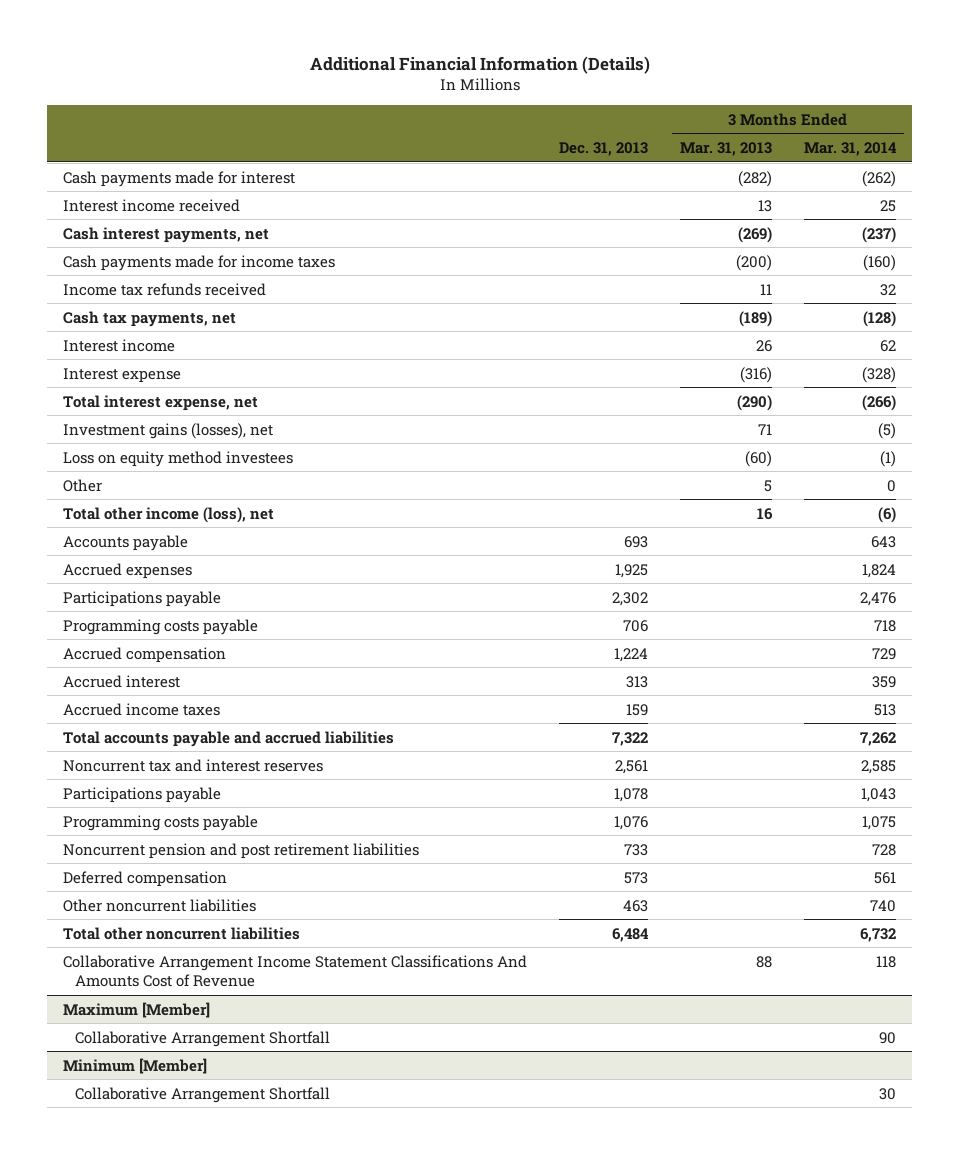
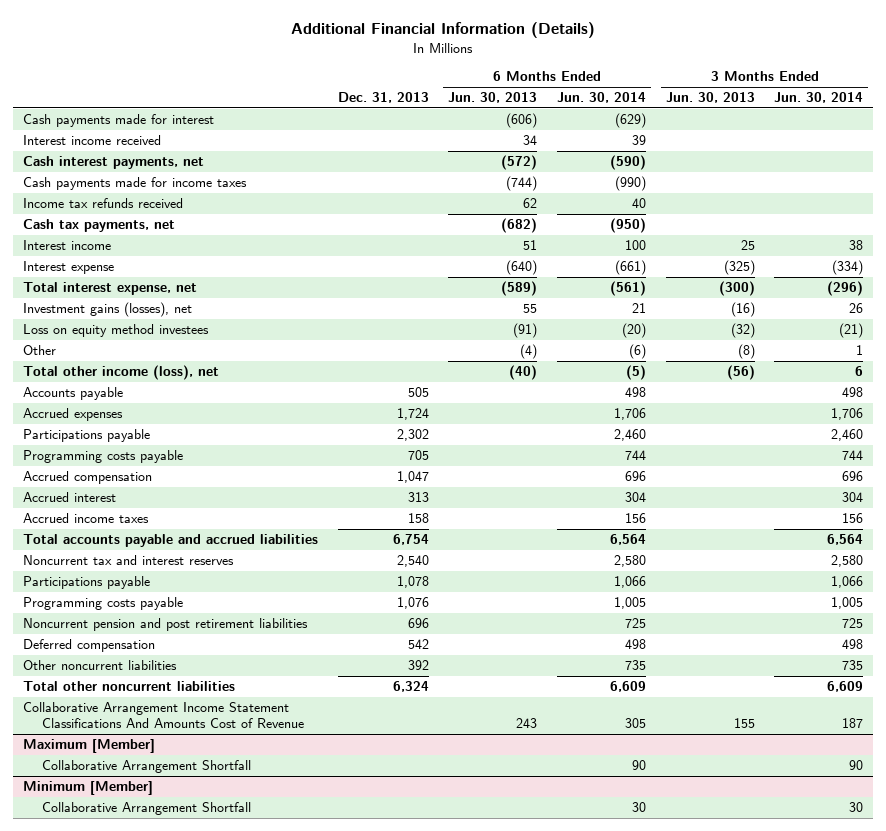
- | Dec. 31, 2013 | 3 Months Ended Mar. 31, 2013 | 3 Months Ended Mar. 31, 2014
+ | Dec. 31, 2013 | 6 Months Ended Jun. 30, 2013 | 6 Months Ended Jun. 30, 2014 | 3 Months Ended Jun. 30, 2013 | 3 Months Ended Jun. 30, 2014
- Accounts payable | 693 | | 643
- Accrued expenses | 1,925 | | 1,824
+ Accounts payable | 505 | | 498 | | 498
+ Accrued expenses | 1,724 | | 1,706 | | 1,706
- Programming costs payable | 706 | | 718
- Accrued compensation | 1,224 | | 729
+ Programming costs payable | 705 | | 744 | | 744
+ Accrued compensation | 1,047 | | 696 | | 696
- Accrued income taxes | 159 | | 513
- Total accounts payable and accrued liabilities | 7,322 | | 7,262
- Noncurrent tax and interest reserves | 2,561 | | 2,585
+ Accrued income taxes | 158 | | 156 | | 156
+ Total accounts payable and accrued liabilities | 6,754 | | 6,564 | | 6,564
+ Noncurrent tax and interest reserves | 2,540 | | 2,580 | | 2,580
- Noncurrent pension and post retirement liabilities | 733 | | 728
- Deferred compensation | 573 | | 561
- Other noncurrent liabilities | 463 | | 740
- Total other noncurrent liabilities | 6,484 | | 6,732
+ Noncurrent pension and post retirement liabilities | 696 | | 725 | | 725
+ Deferred compensation | 542 | | 498 | | 498
+ Other noncurrent liabilities | 392 | | 735 | | 735
+ Total other noncurrent liabilities | 6,324 | | 6,609 | | 6,609

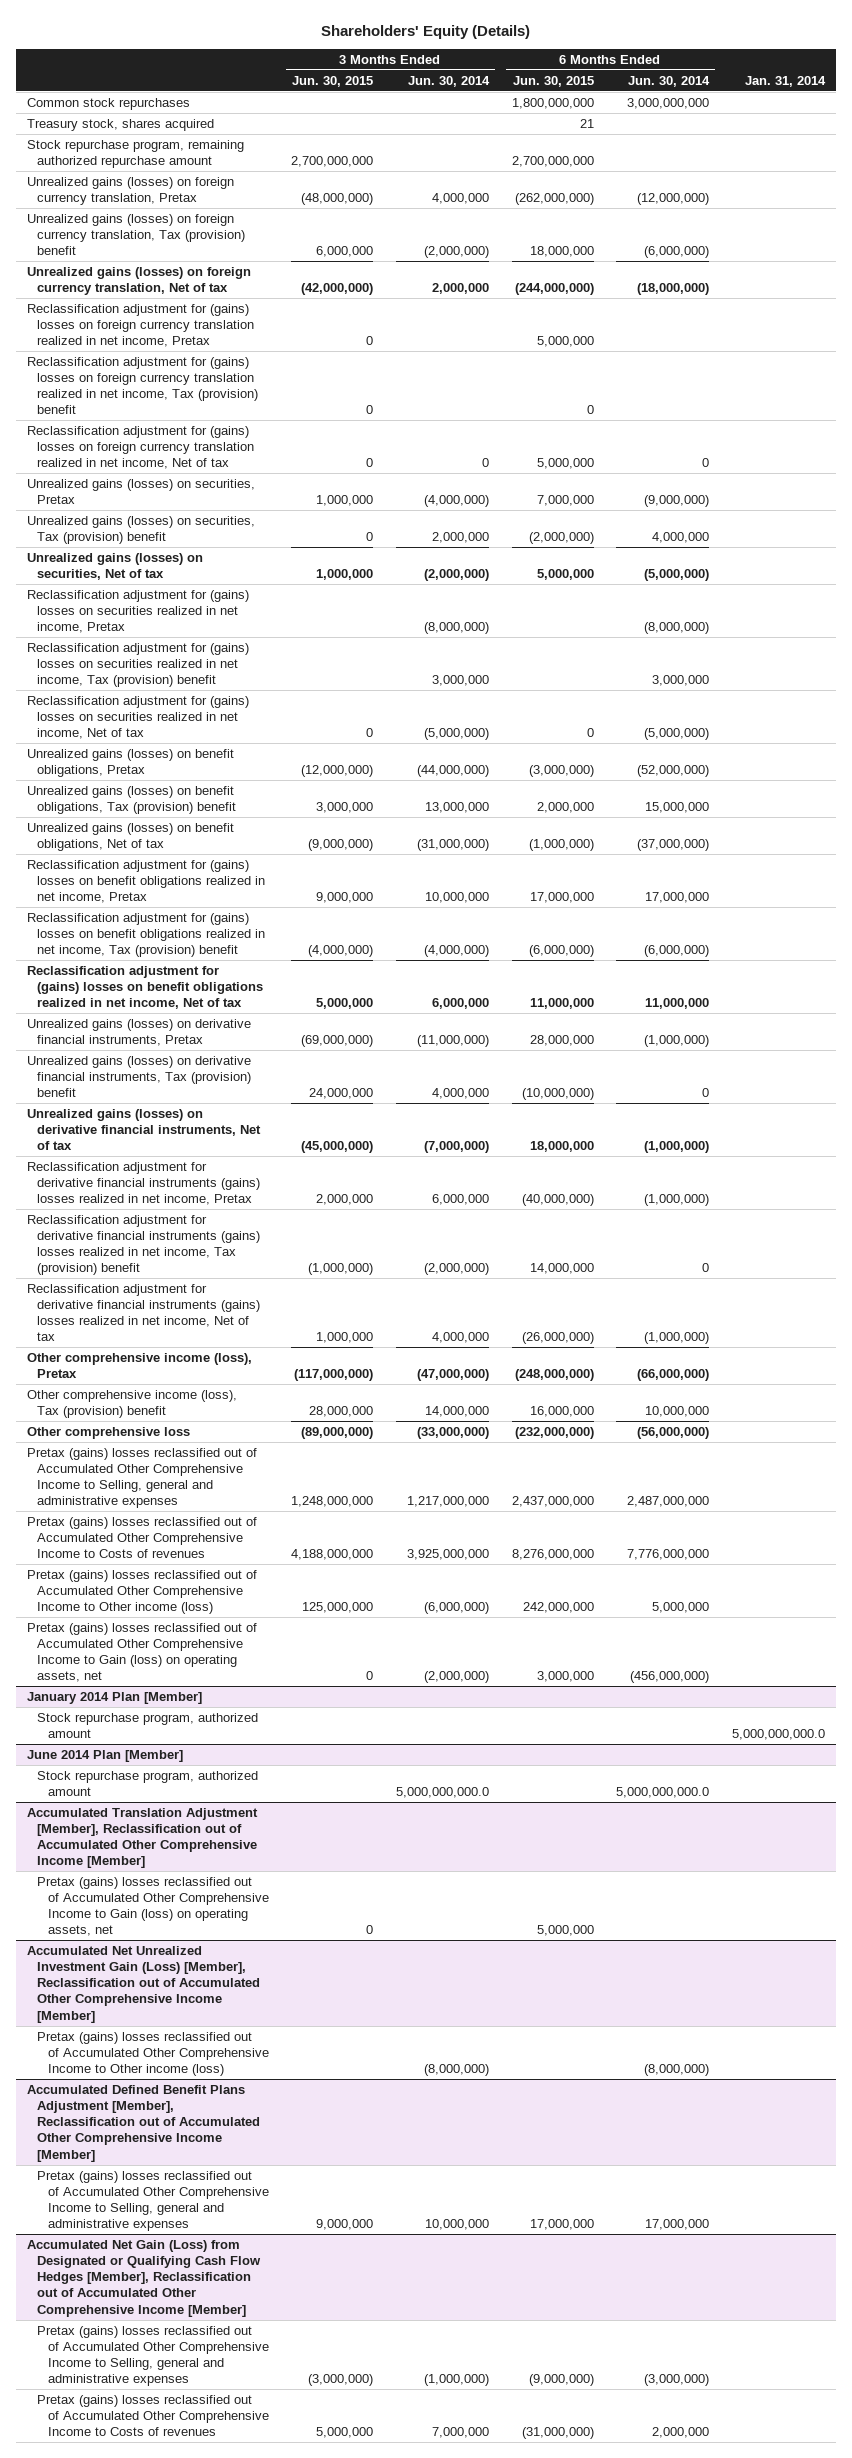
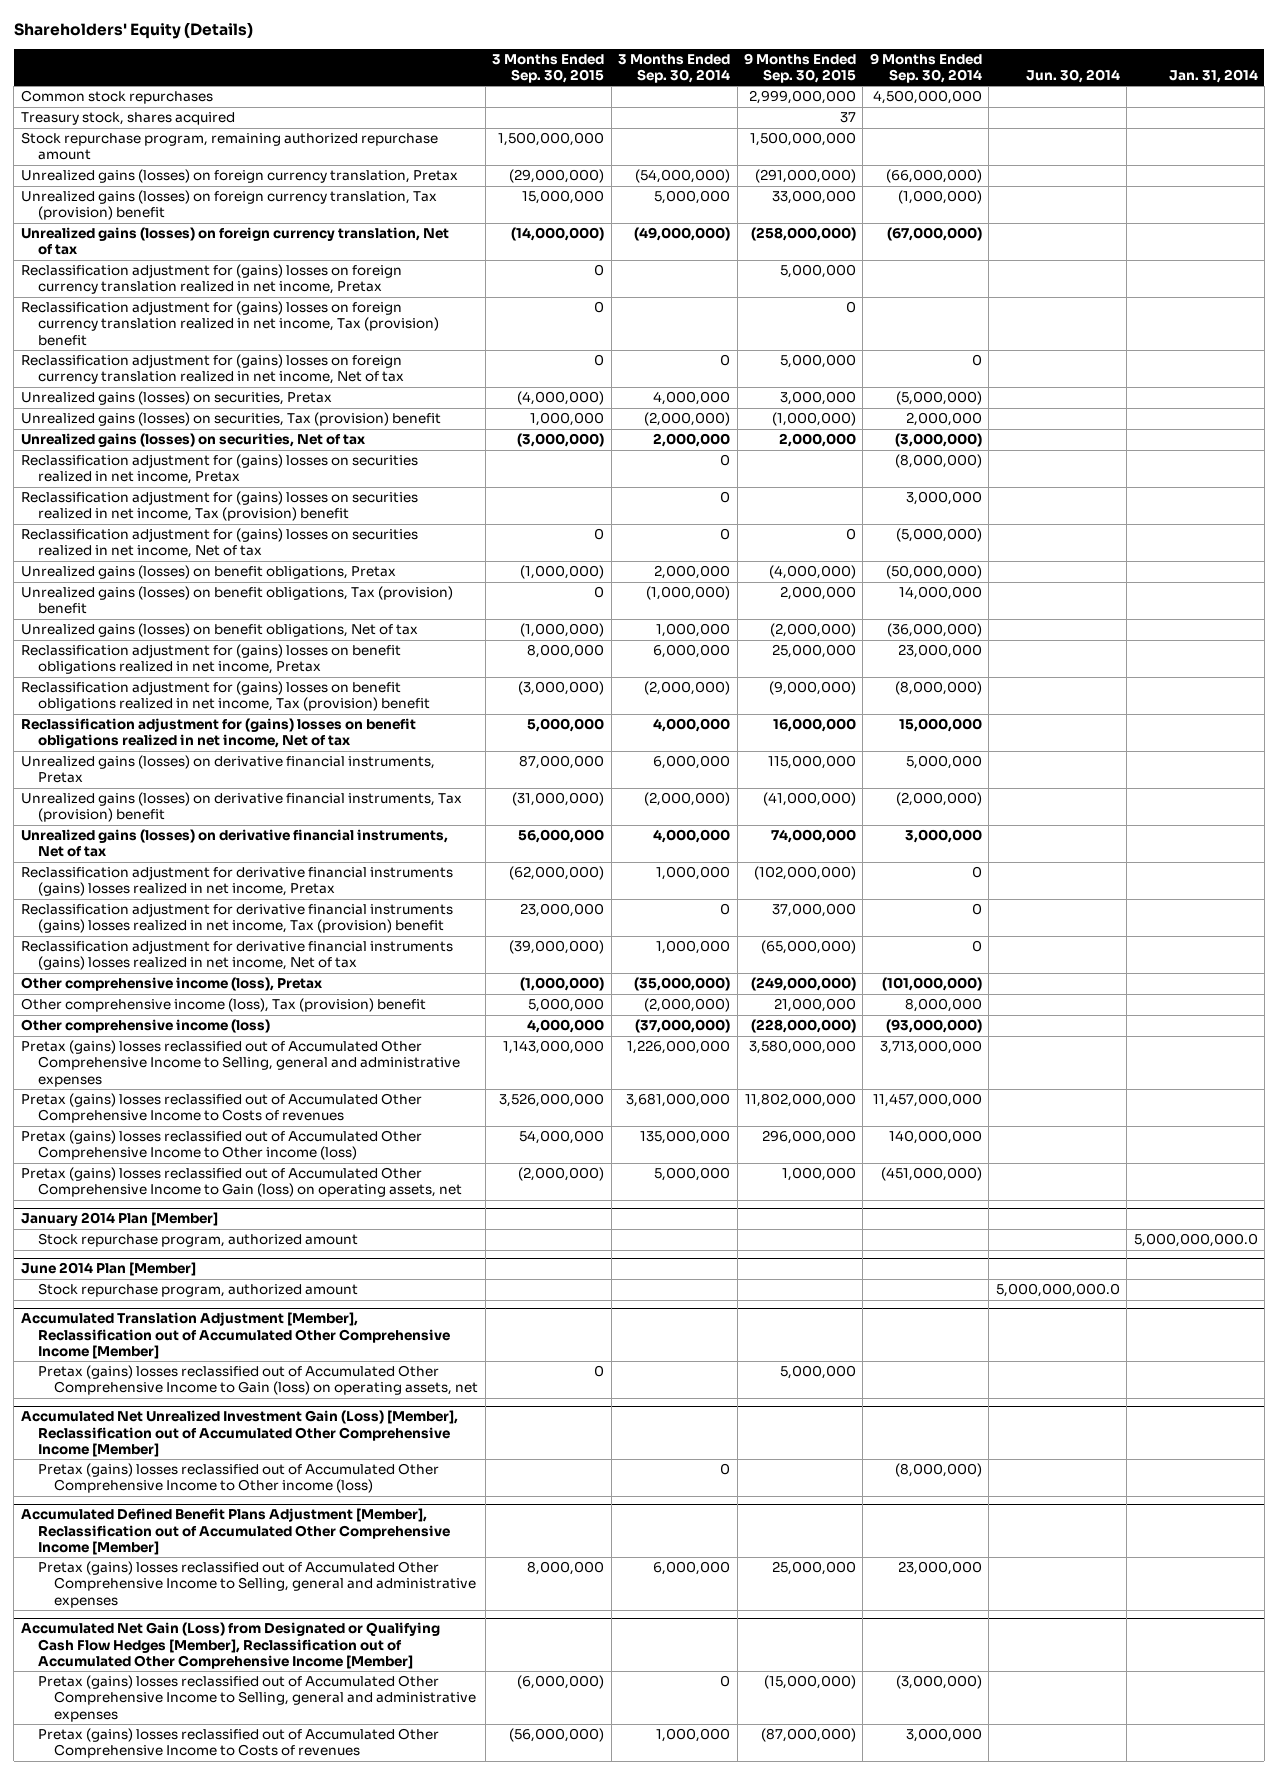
- | 3 Months Ended Jun. 30, 2015 | 3 Months Ended Jun. 30, 2014 | 6 Months Ended Jun. 30, 2015 | 6 Months Ended Jun. 30, 2014 | Jan. 31, 2014
+ | 3 Months Ended Sep. 30, 2015 | 3 Months Ended Sep. 30, 2014 | 9 Months Ended Sep. 30, 2015 | 9 Months Ended Sep. 30, 2014 | Jun. 30, 2014 | Jan. 31, 2014
- Other comprehensive loss | (89,000,000) | (33,000,000) | (232,000,000) | (56,000,000) |
+ Other comprehensive income (loss) | 4,000,000 | (37,000,000) | (228,000,000) | (93,000,000) | |

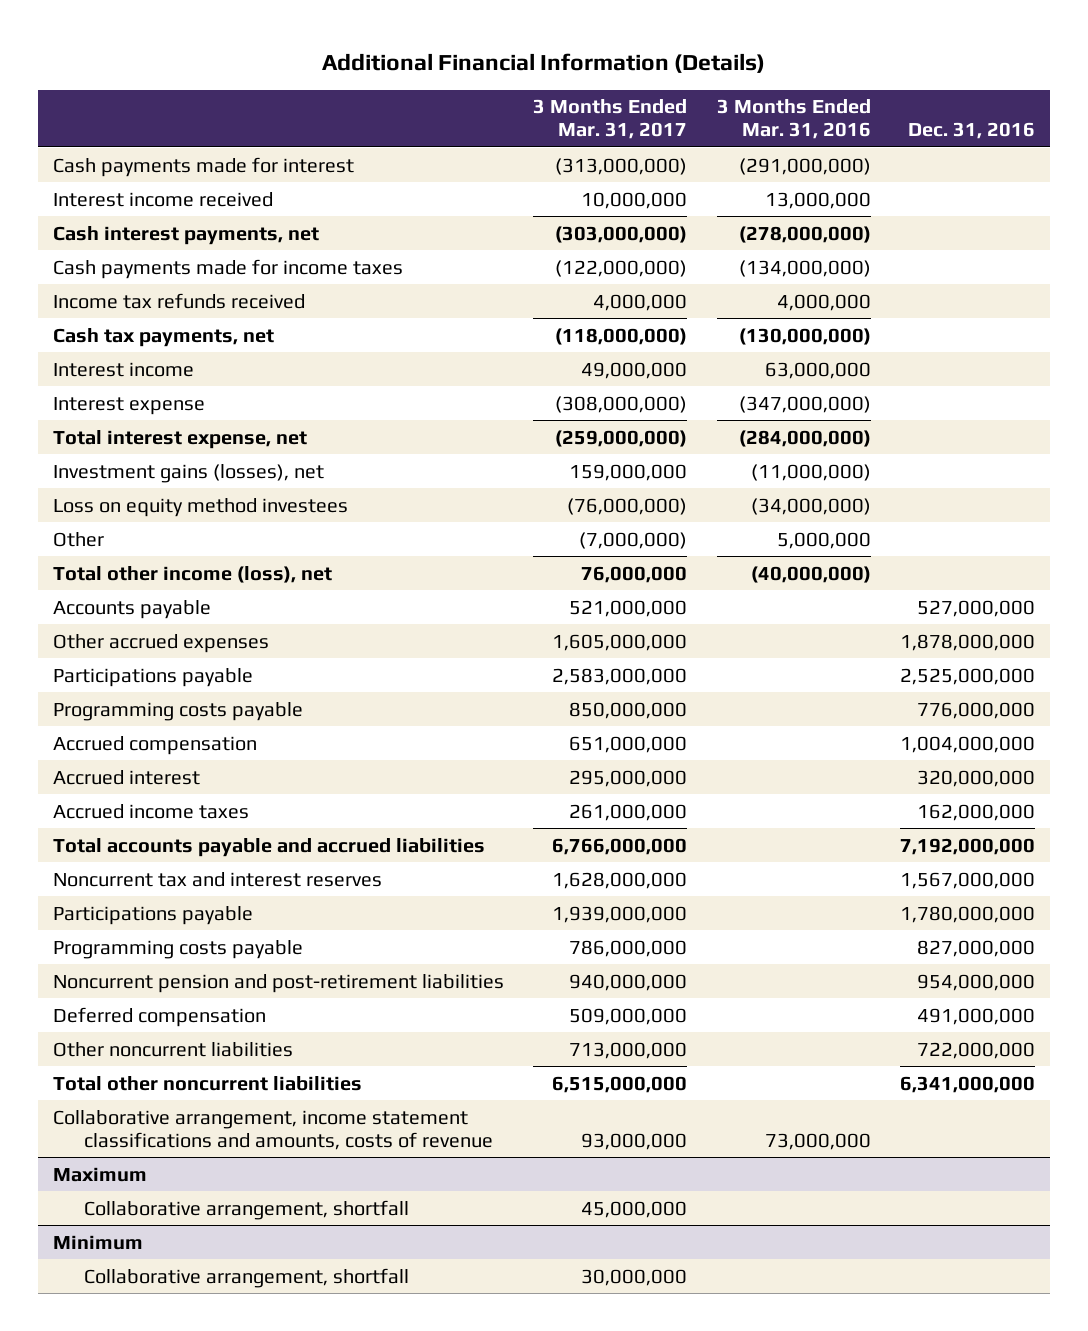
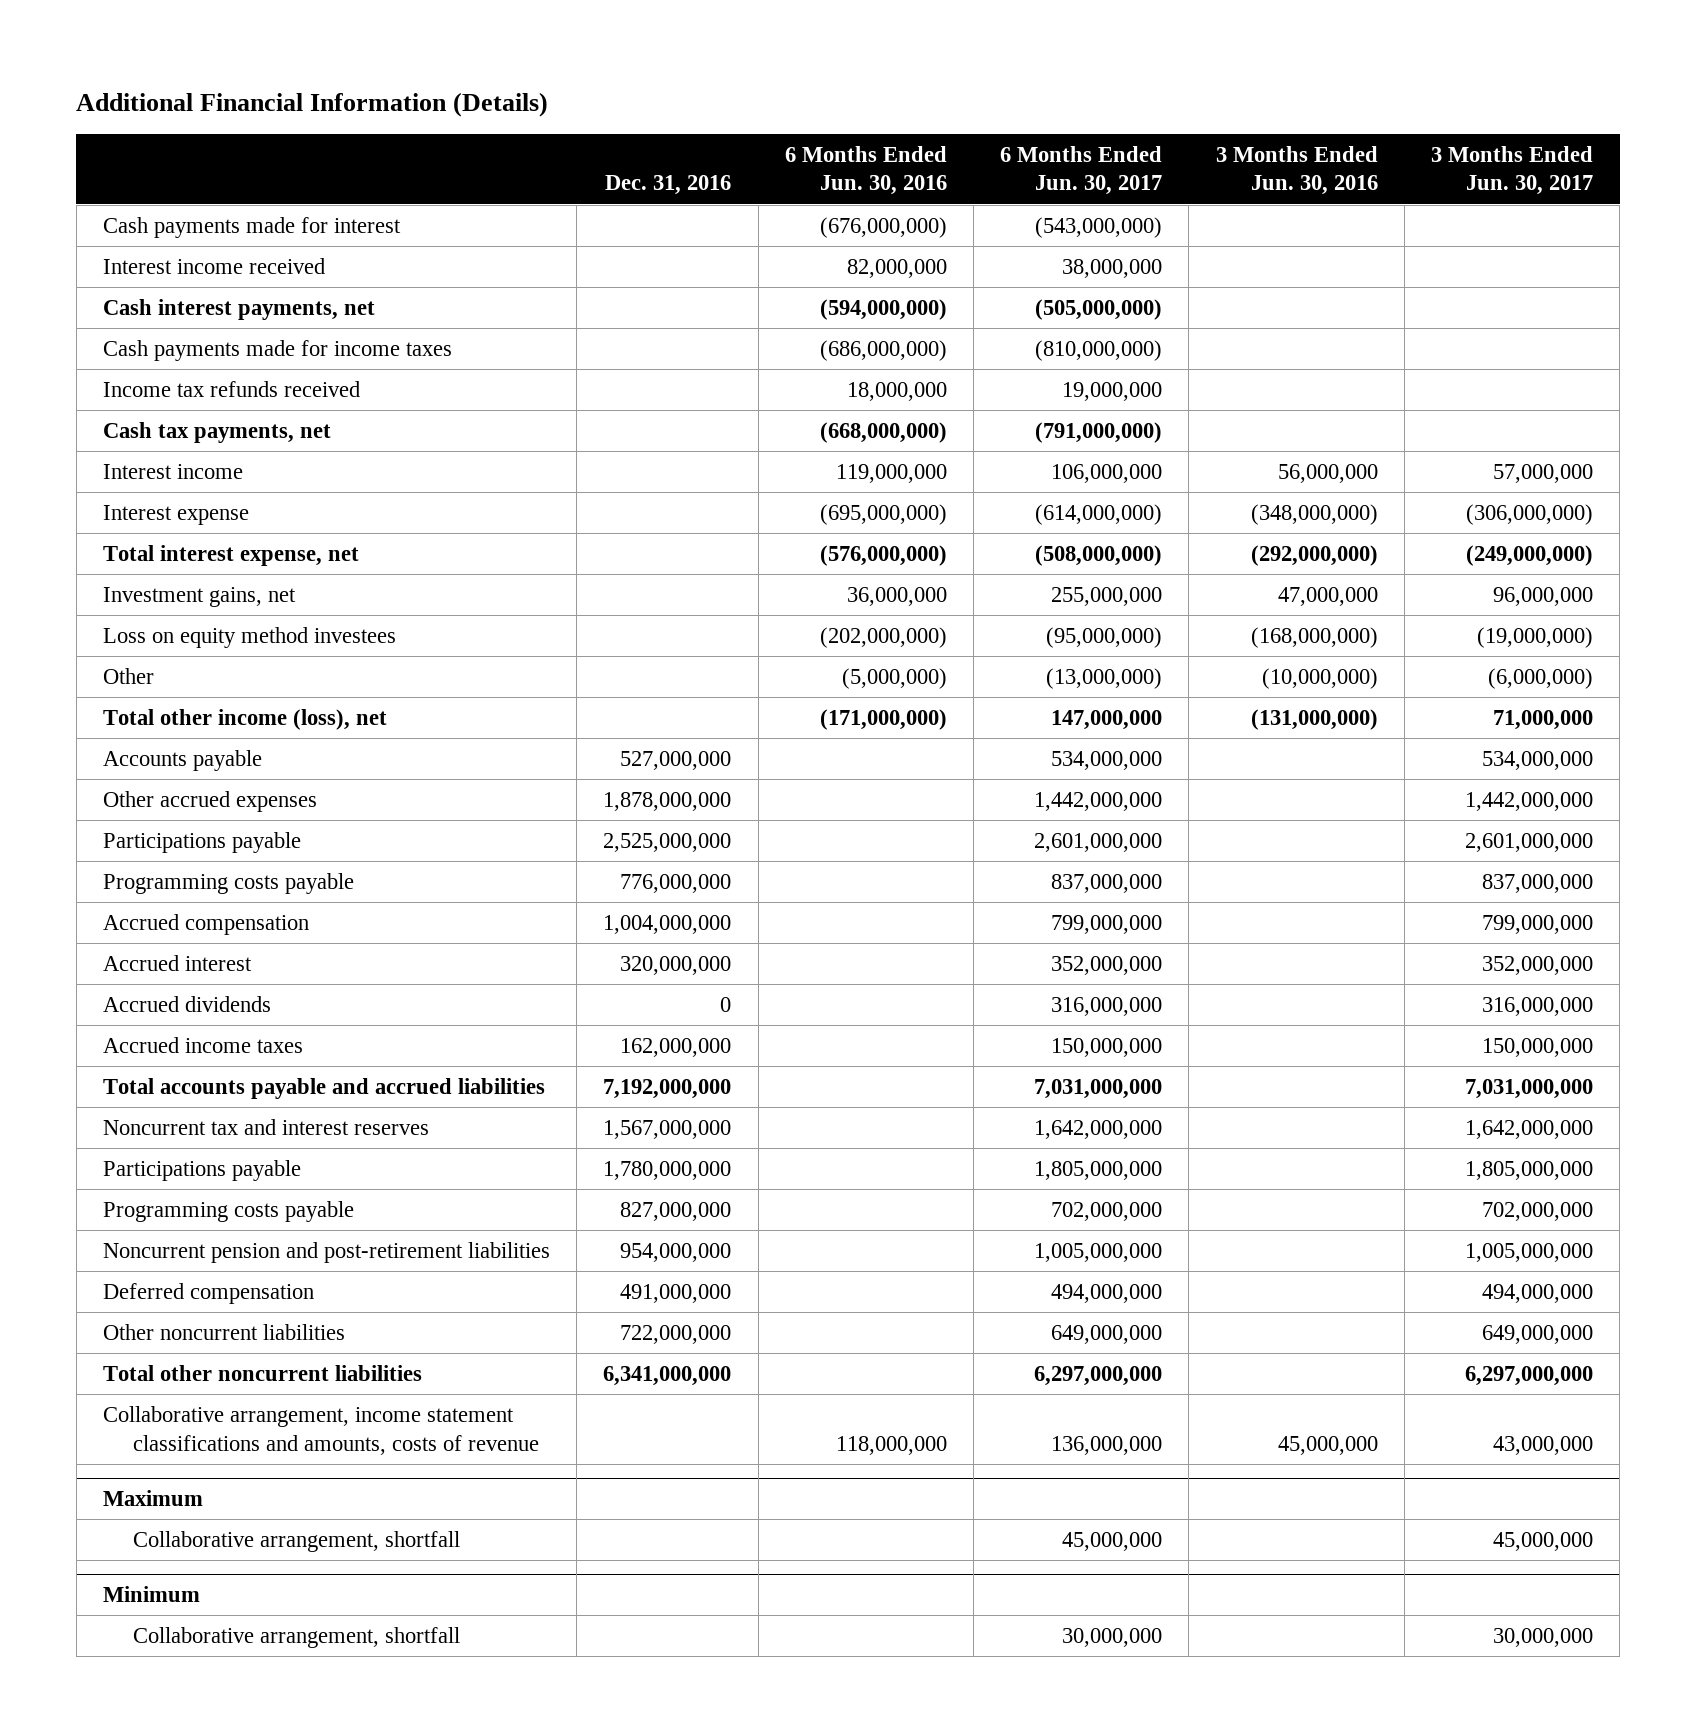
- | 3 Months Ended Mar. 31, 2017 | 3 Months Ended Mar. 31, 2016 | Dec. 31, 2016
+ | Dec. 31, 2016 | 6 Months Ended Jun. 30, 2016 | 6 Months Ended Jun. 30, 2017 | 3 Months Ended Jun. 30, 2016 | 3 Months Ended Jun. 30, 2017
- Investment gains (losses), net | 159,000,000 | (11,000,000) |
+ Investment gains, net | | 36,000,000 | 255,000,000 | 47,000,000 | 96,000,000
+ Accrued dividends | 0 | | 316,000,000 | | 316,000,000

